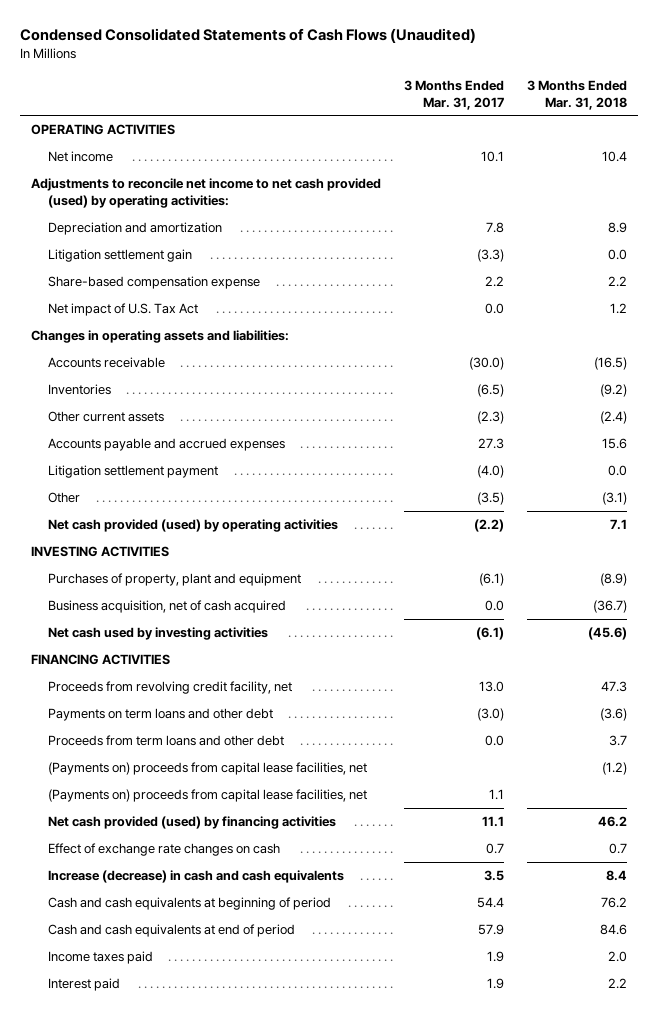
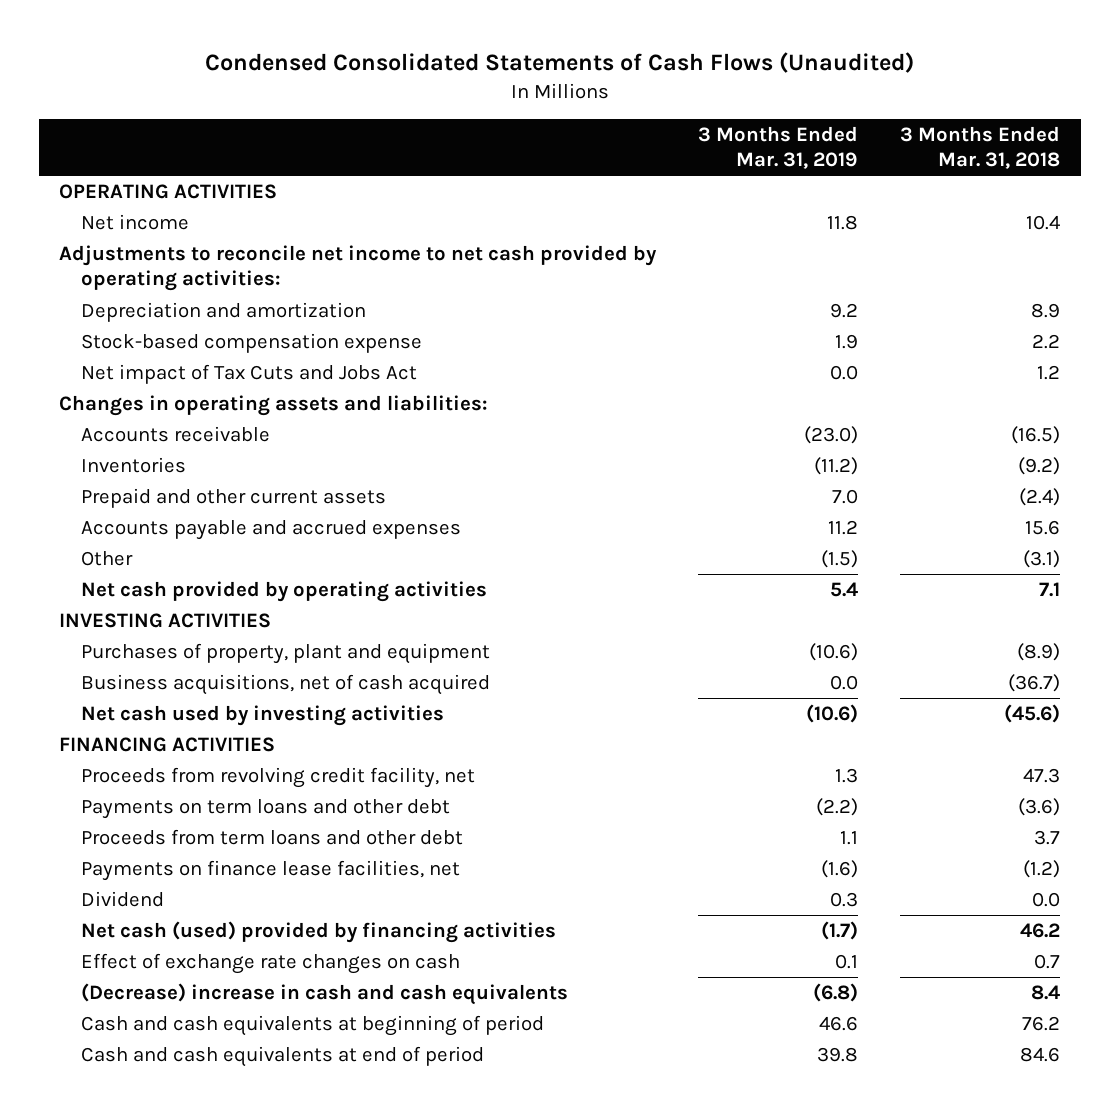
- | 3 Months Ended Mar. 31, 2017 | 3 Months Ended Mar. 31, 2018
+ | 3 Months Ended Mar. 31, 2019 | 3 Months Ended Mar. 31, 2018
- Adjustments to reconcile net income to net cash provided (used) by operating activities:
+ Adjustments to reconcile net income to net cash provided by operating activities:
- Litigation settlement gain | (3.3) | 0.0
- Share-based compensation expense | 2.2 | 2.2
- Net impact of U.S. Tax Act | 0.0 | 1.2
+ Stock-based compensation expense | 1.9 | 2.2
+ Net impact of Tax Cuts and Jobs Act | 0.0 | 1.2
- Other current assets | (2.3) | (2.4)
+ Prepaid and other current assets | 7.0 | (2.4)
- Litigation settlement payment | (4.0) | 0.0
- Net cash provided (used) by operating activities | (2.2) | 7.1
+ Net cash provided by operating activities | 5.4 | 7.1
- Business acquisition, net of cash acquired | 0.0 | (36.7)
+ Business acquisitions, net of cash acquired | 0.0 | (36.7)
- (Payments on) proceeds from capital lease facilities, net | | (1.2)
- (Payments on) proceeds from capital lease facilities, net | 1.1 |
- Net cash provided (used) by financing activities | 11.1 | 46.2
+ Payments on finance lease facilities, net | (1.6) | (1.2)
+ Dividend | 0.3 | 0.0
+ Net cash (used) provided by financing activities | (1.7) | 46.2
- Increase (decrease) in cash and cash equivalents | 3.5 | 8.4
+ (Decrease) increase in cash and cash equivalents | (6.8) | 8.4
- Income taxes paid | 1.9 | 2.0
- Interest paid | 1.9 | 2.2

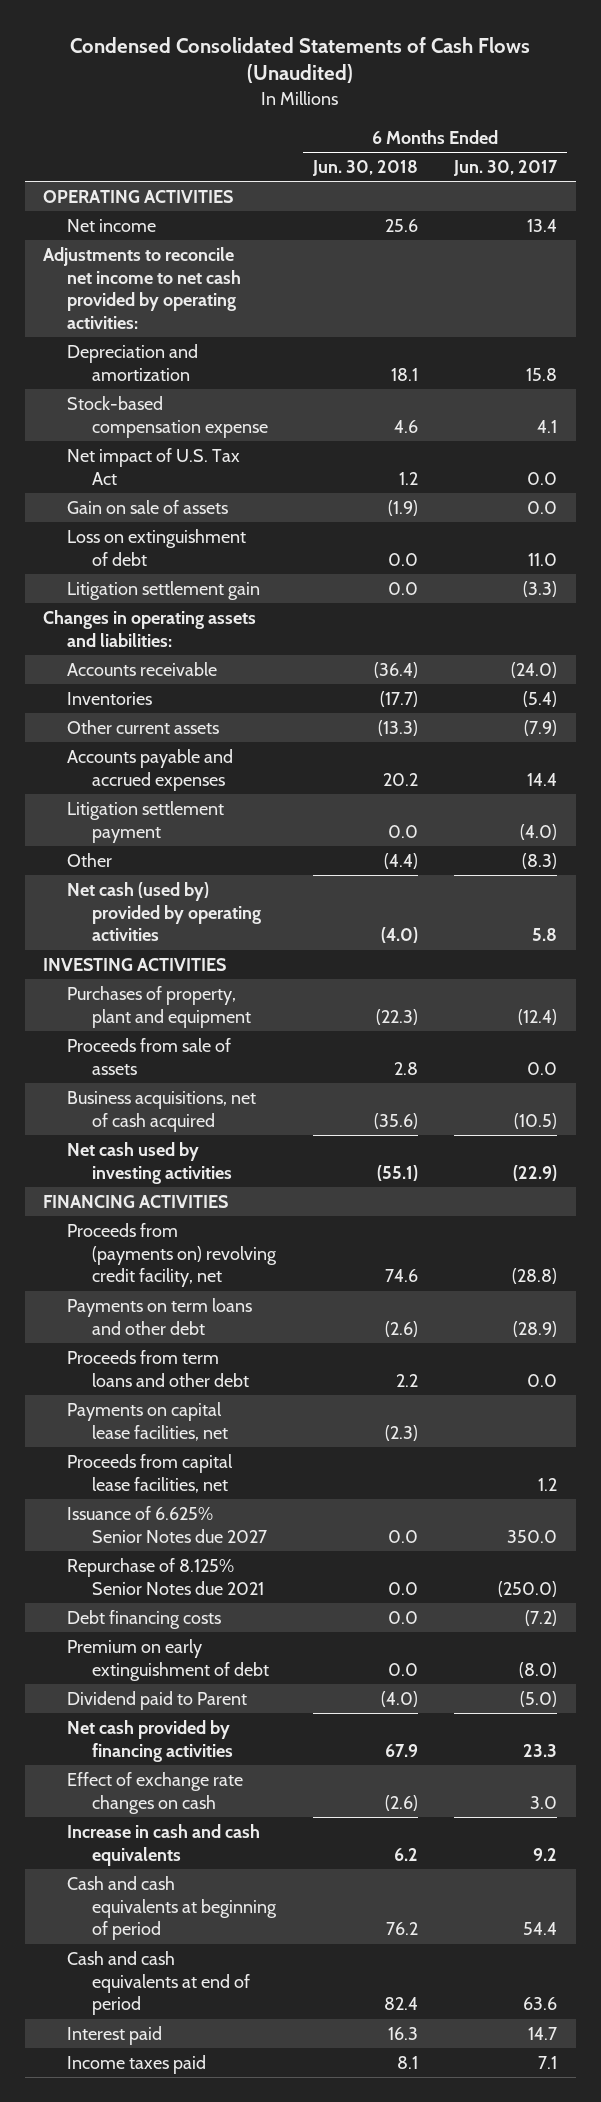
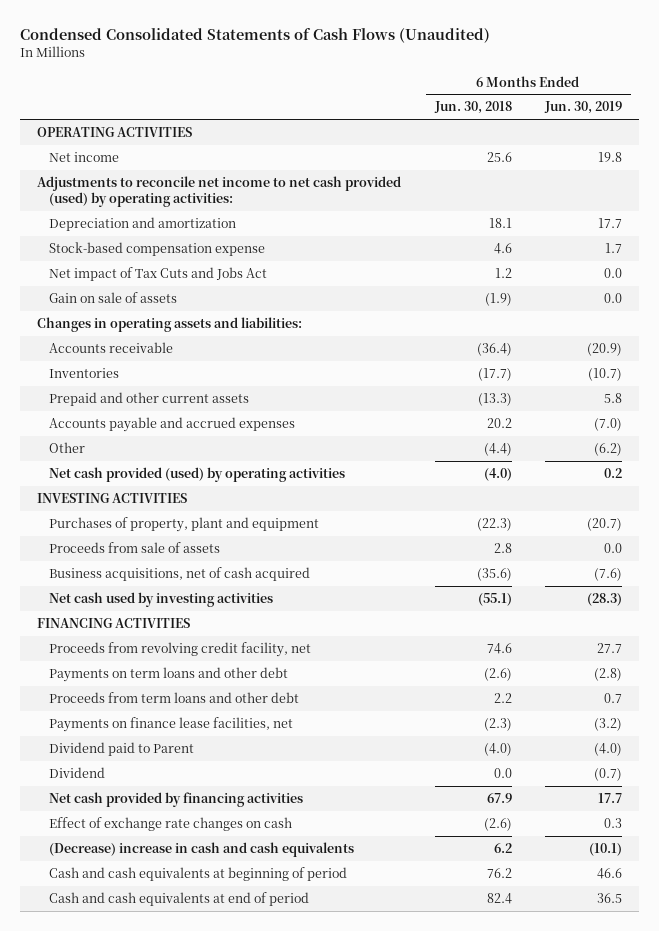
- | 6 Months Ended Jun. 30, 2018 | 6 Months Ended Jun. 30, 2017
+ | 6 Months Ended Jun. 30, 2018 | 6 Months Ended Jun. 30, 2019
- Adjustments to reconcile net income to net cash provided by operating activities:
+ Adjustments to reconcile net income to net cash provided (used) by operating activities:
- Net impact of U.S. Tax Act | 1.2 | 0.0
+ Net impact of Tax Cuts and Jobs Act | 1.2 | 0.0
- Loss on extinguishment of debt | 0.0 | 11.0
- Litigation settlement gain | 0.0 | (3.3)
- Other current assets | (13.3) | (7.9)
+ Prepaid and other current assets | (13.3) | 5.8
- Litigation settlement payment | 0.0 | (4.0)
- Net cash (used by) provided by operating activities | (4.0) | 5.8
+ Net cash provided (used) by operating activities | (4.0) | 0.2
- Proceeds from (payments on) revolving credit facility, net | 74.6 | (28.8)
+ Proceeds from revolving credit facility, net | 74.6 | 27.7
- Payments on capital lease facilities, net | (2.3) |
- Proceeds from capital lease facilities, net | | 1.2
- Issuance of 6.625% Senior Notes due 2027 | 0.0 | 350.0
- Repurchase of 8.125% Senior Notes due 2021 | 0.0 | (250.0)
- Debt financing costs | 0.0 | (7.2)
- Premium on early extinguishment of debt | 0.0 | (8.0)
+ Payments on finance lease facilities, net | (2.3) | (3.2)
+ Dividend | 0.0 | (0.7)
- Increase in cash and cash equivalents | 6.2 | 9.2
+ (Decrease) increase in cash and cash equivalents | 6.2 | (10.1)
- Interest paid | 16.3 | 14.7
- Income taxes paid | 8.1 | 7.1

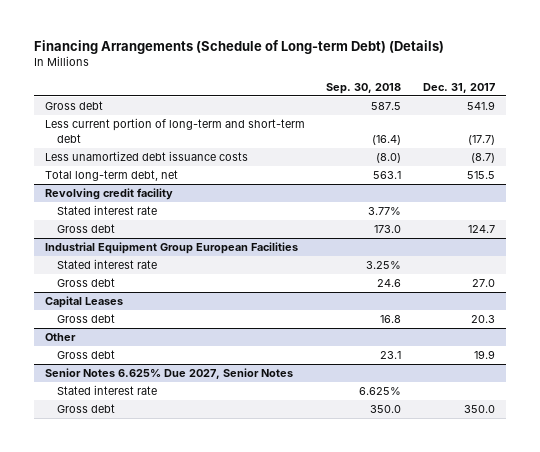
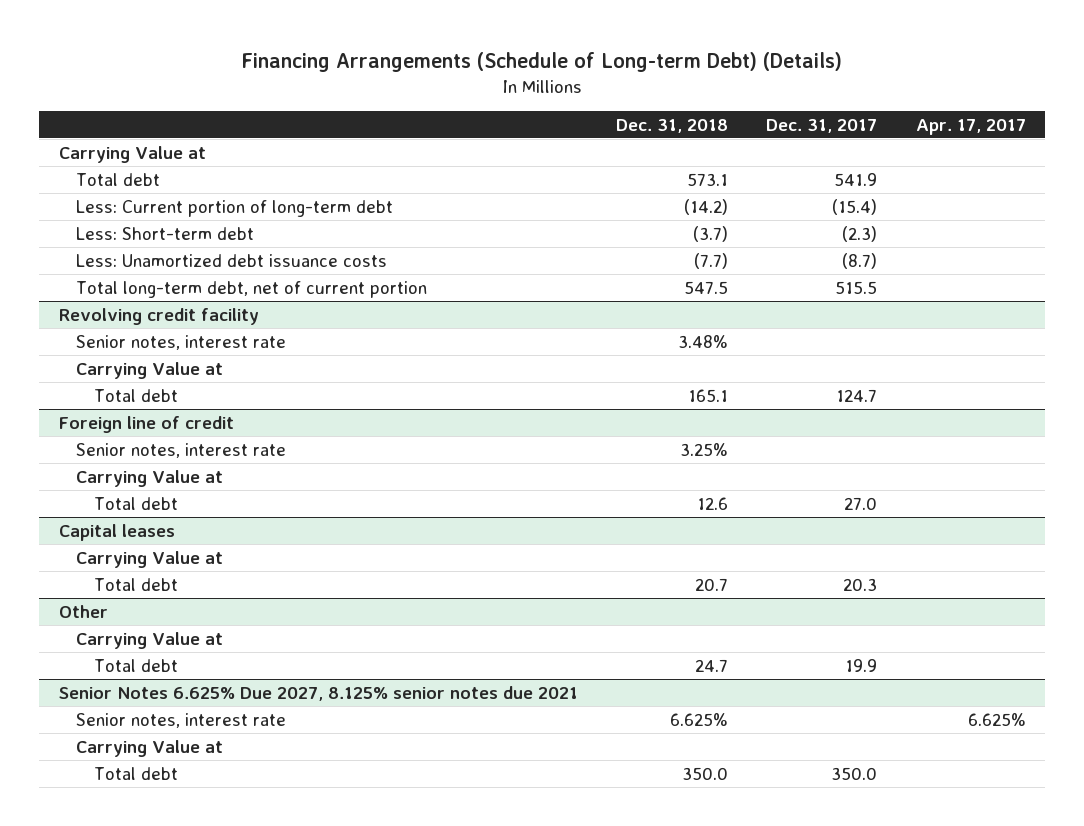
- | Sep. 30, 2018 | Dec. 31, 2017
+ | Dec. 31, 2018 | Dec. 31, 2017 | Apr. 17, 2017
- Gross debt | 587.5 | 541.9
- Less current portion of long-term and short-term debt | (16.4) | (17.7)
- Less unamortized debt issuance costs | (8.0) | (8.7)
- Total long-term debt, net | 563.1 | 515.5
+ Carrying Value at
+ Total debt | 573.1 | 541.9 |
+ Less: Current portion of long-term debt | (14.2) | (15.4) |
+ Less: Short-term debt | (3.7) | (2.3) |
+ Less: Unamortized debt issuance costs | (7.7) | (8.7) |
+ Total long-term debt, net of current portion | 547.5 | 515.5 |
@ Revolving credit facility
- Stated interest rate | 3.77% |
- Gross debt | 173.0 | 124.7
- Industrial Equipment Group European Facilities
- Stated interest rate | 3.25% |
- Gross debt | 24.6 | 27.0
- Capital Leases
- Gross debt | 16.8 | 20.3
@ Revolving credit facility
+ Senior notes, interest rate | 3.48% | |
+ Carrying Value at
+ Total debt | 165.1 | 124.7 |
+ Foreign line of credit
+ Senior notes, interest rate | 3.25% | |
+ Carrying Value at
+ Total debt | 12.6 | 27.0 |
+ Capital leases
+ Carrying Value at
+ Total debt | 20.7 | 20.3 |
@ Other
- Gross debt | 23.1 | 19.9
- Senior Notes 6.625% Due 2027, Senior Notes
- Stated interest rate | 6.625% |
- Gross debt | 350.0 | 350.0
@ Other
+ Carrying Value at
+ Total debt | 24.7 | 19.9 |
+ Senior Notes 6.625% Due 2027, 8.125% senior notes due 2021
+ Senior notes, interest rate | 6.625% | | 6.625%
+ Carrying Value at
+ Total debt | 350.0 | 350.0 |

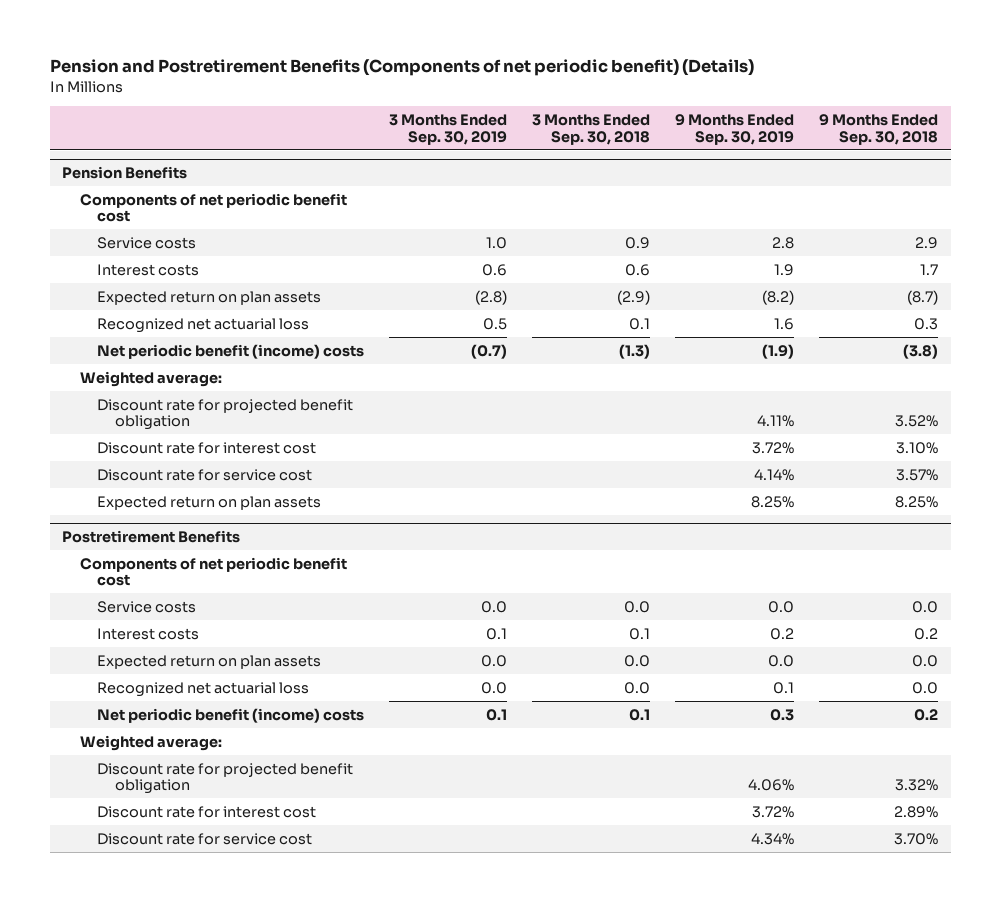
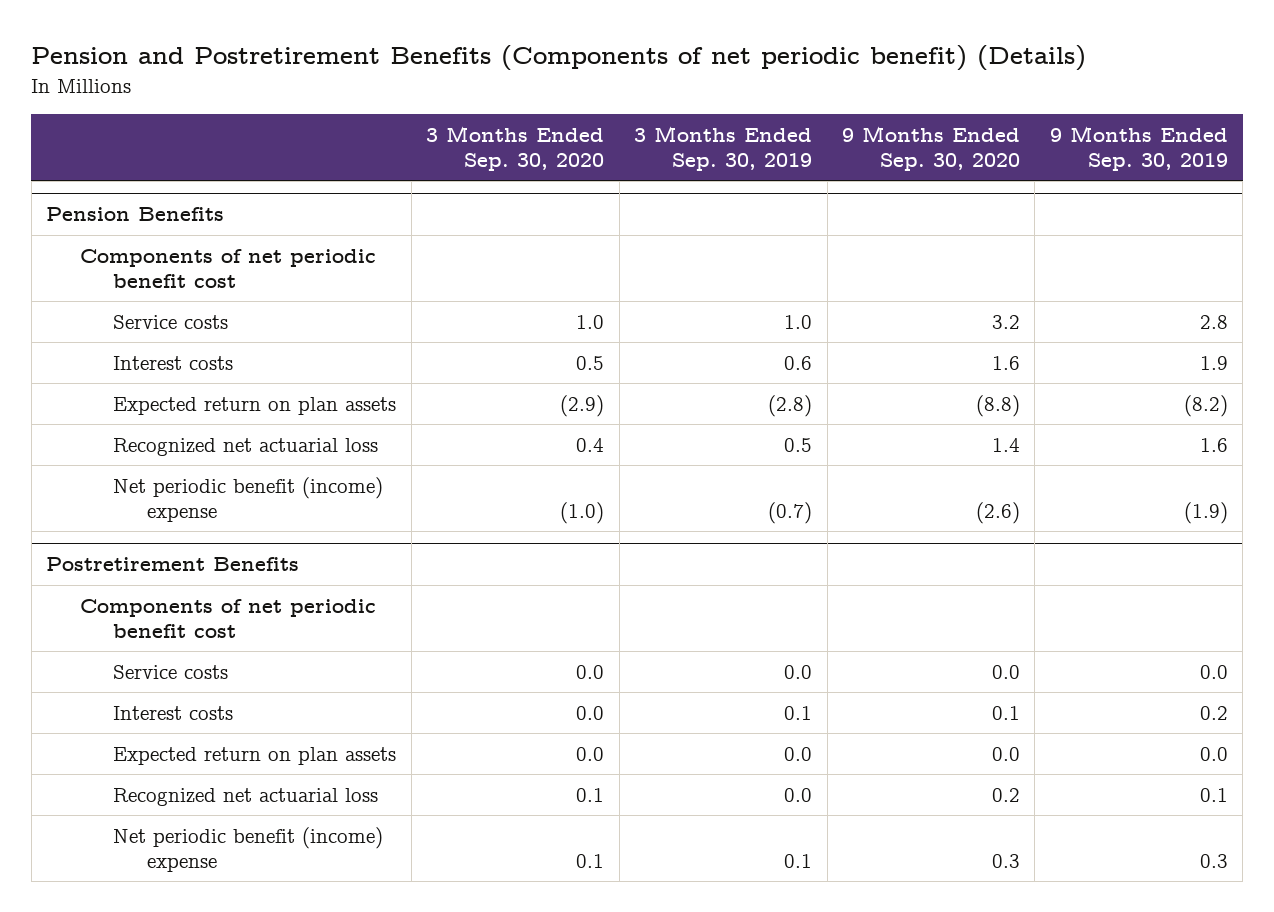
- | 3 Months Ended Sep. 30, 2019 | 3 Months Ended Sep. 30, 2018 | 9 Months Ended Sep. 30, 2019 | 9 Months Ended Sep. 30, 2018
+ | 3 Months Ended Sep. 30, 2020 | 3 Months Ended Sep. 30, 2019 | 9 Months Ended Sep. 30, 2020 | 9 Months Ended Sep. 30, 2019
@ Pension Benefits
- Net periodic benefit (income) costs | (0.7) | (1.3) | (1.9) | (3.8)
- Weighted average:
- Discount rate for projected benefit obligation | | | 4.11% | 3.52%
- Discount rate for interest cost | | | 3.72% | 3.10%
- Discount rate for service cost | | | 4.14% | 3.57%
- Expected return on plan assets | | | 8.25% | 8.25%
+ Net periodic benefit (income) expense | (1.0) | (0.7) | (2.6) | (1.9)
@ Postretirement Benefits
- Net periodic benefit (income) costs | 0.1 | 0.1 | 0.3 | 0.2
- Weighted average:
- Discount rate for projected benefit obligation | | | 4.06% | 3.32%
- Discount rate for interest cost | | | 3.72% | 2.89%
- Discount rate for service cost | | | 4.34% | 3.70%
+ Net periodic benefit (income) expense | 0.1 | 0.1 | 0.3 | 0.3

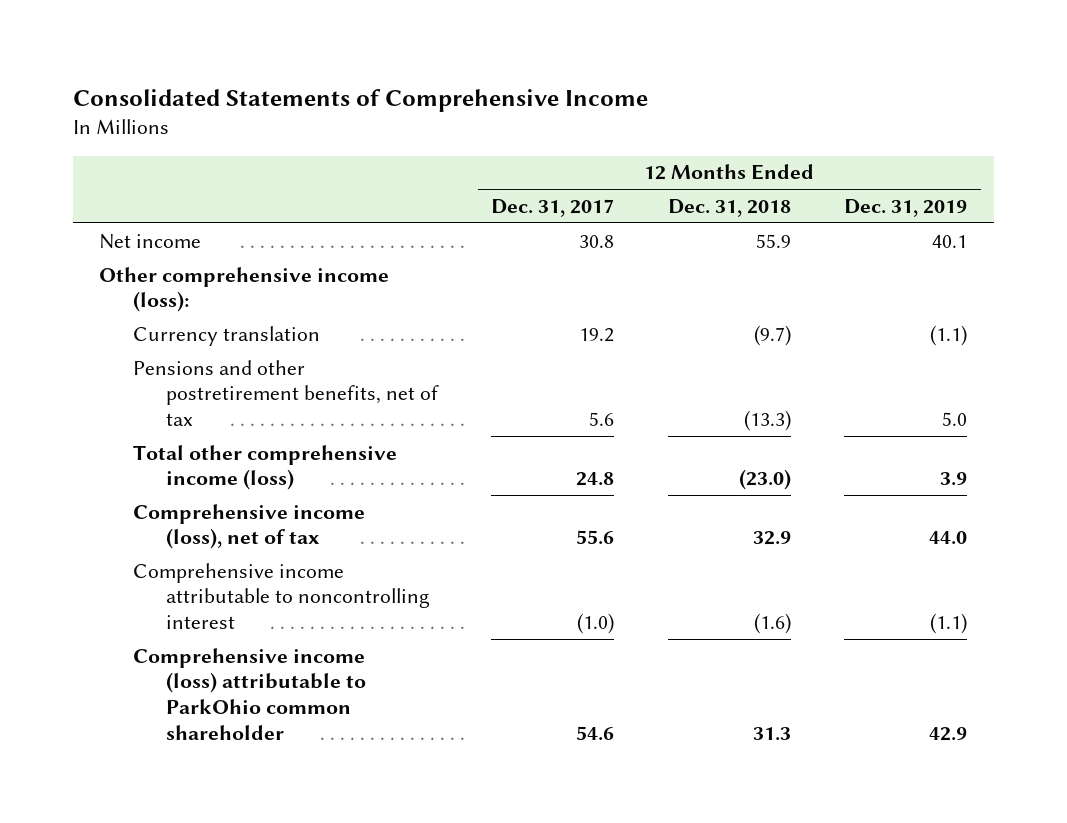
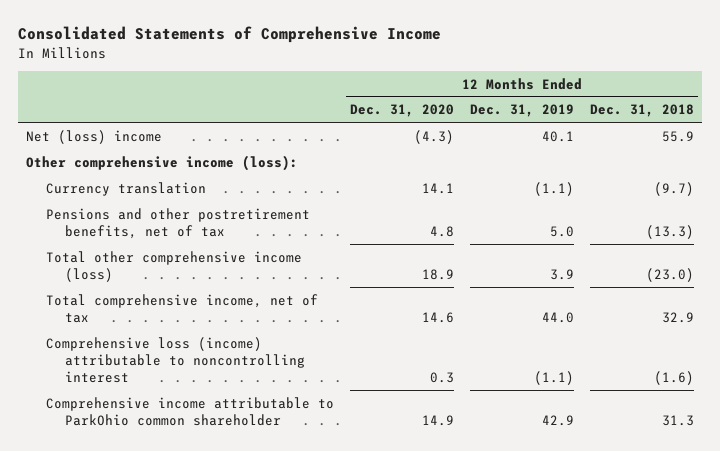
- | 12 Months Ended Dec. 31, 2017 | 12 Months Ended Dec. 31, 2018 | 12 Months Ended Dec. 31, 2019
+ | 12 Months Ended Dec. 31, 2020 | 12 Months Ended Dec. 31, 2019 | 12 Months Ended Dec. 31, 2018
- Net income | 30.8 | 55.9 | 40.1
+ Net (loss) income | (4.3) | 40.1 | 55.9
- Comprehensive income (loss), net of tax | 55.6 | 32.9 | 44.0
- Comprehensive income attributable to noncontrolling interest | (1.0) | (1.6) | (1.1)
- Comprehensive income (loss) attributable to ParkOhio common shareholder | 54.6 | 31.3 | 42.9
+ Total comprehensive income, net of tax | 14.6 | 44.0 | 32.9
+ Comprehensive loss (income) attributable to noncontrolling interest | 0.3 | (1.1) | (1.6)
+ Comprehensive income attributable to ParkOhio common shareholder | 14.9 | 42.9 | 31.3

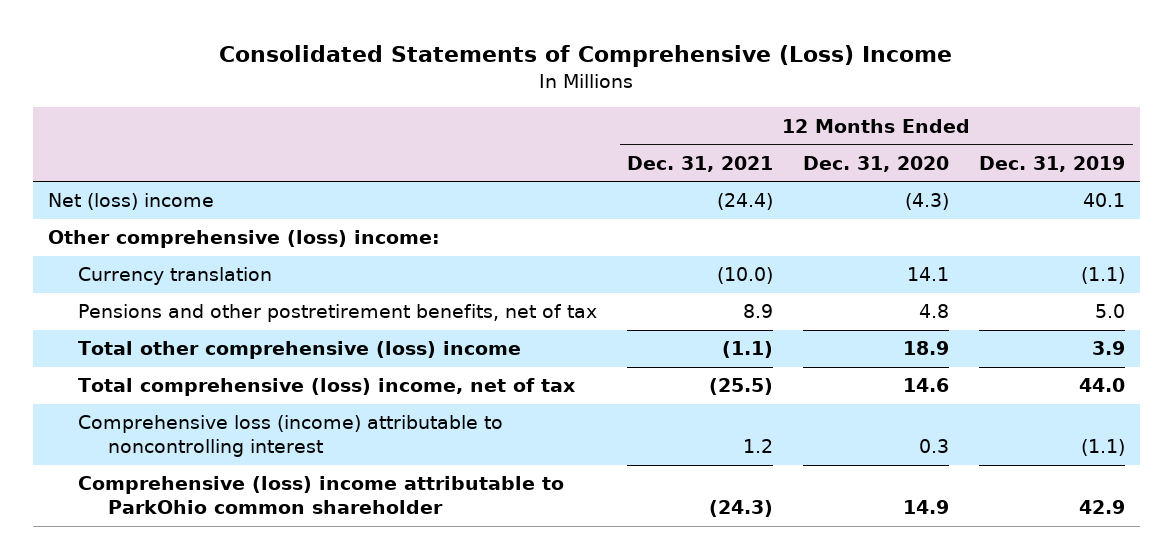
- Consolidated Statements of Comprehensive Income
+ Consolidated Statements of Comprehensive (Loss) Income
- | 12 Months Ended Dec. 31, 2020 | 12 Months Ended Dec. 31, 2019 | 12 Months Ended Dec. 31, 2018
+ | 12 Months Ended Dec. 31, 2021 | 12 Months Ended Dec. 31, 2020 | 12 Months Ended Dec. 31, 2019
- Other comprehensive income (loss):
+ Other comprehensive (loss) income:
- Total other comprehensive income (loss) | 18.9 | 3.9 | (23.0)
- Total comprehensive income, net of tax | 14.6 | 44.0 | 32.9
+ Total other comprehensive (loss) income | (1.1) | 18.9 | 3.9
+ Total comprehensive (loss) income, net of tax | (25.5) | 14.6 | 44.0
- Comprehensive income attributable to ParkOhio common shareholder | 14.9 | 42.9 | 31.3
+ Comprehensive (loss) income attributable to ParkOhio common shareholder | (24.3) | 14.9 | 42.9

